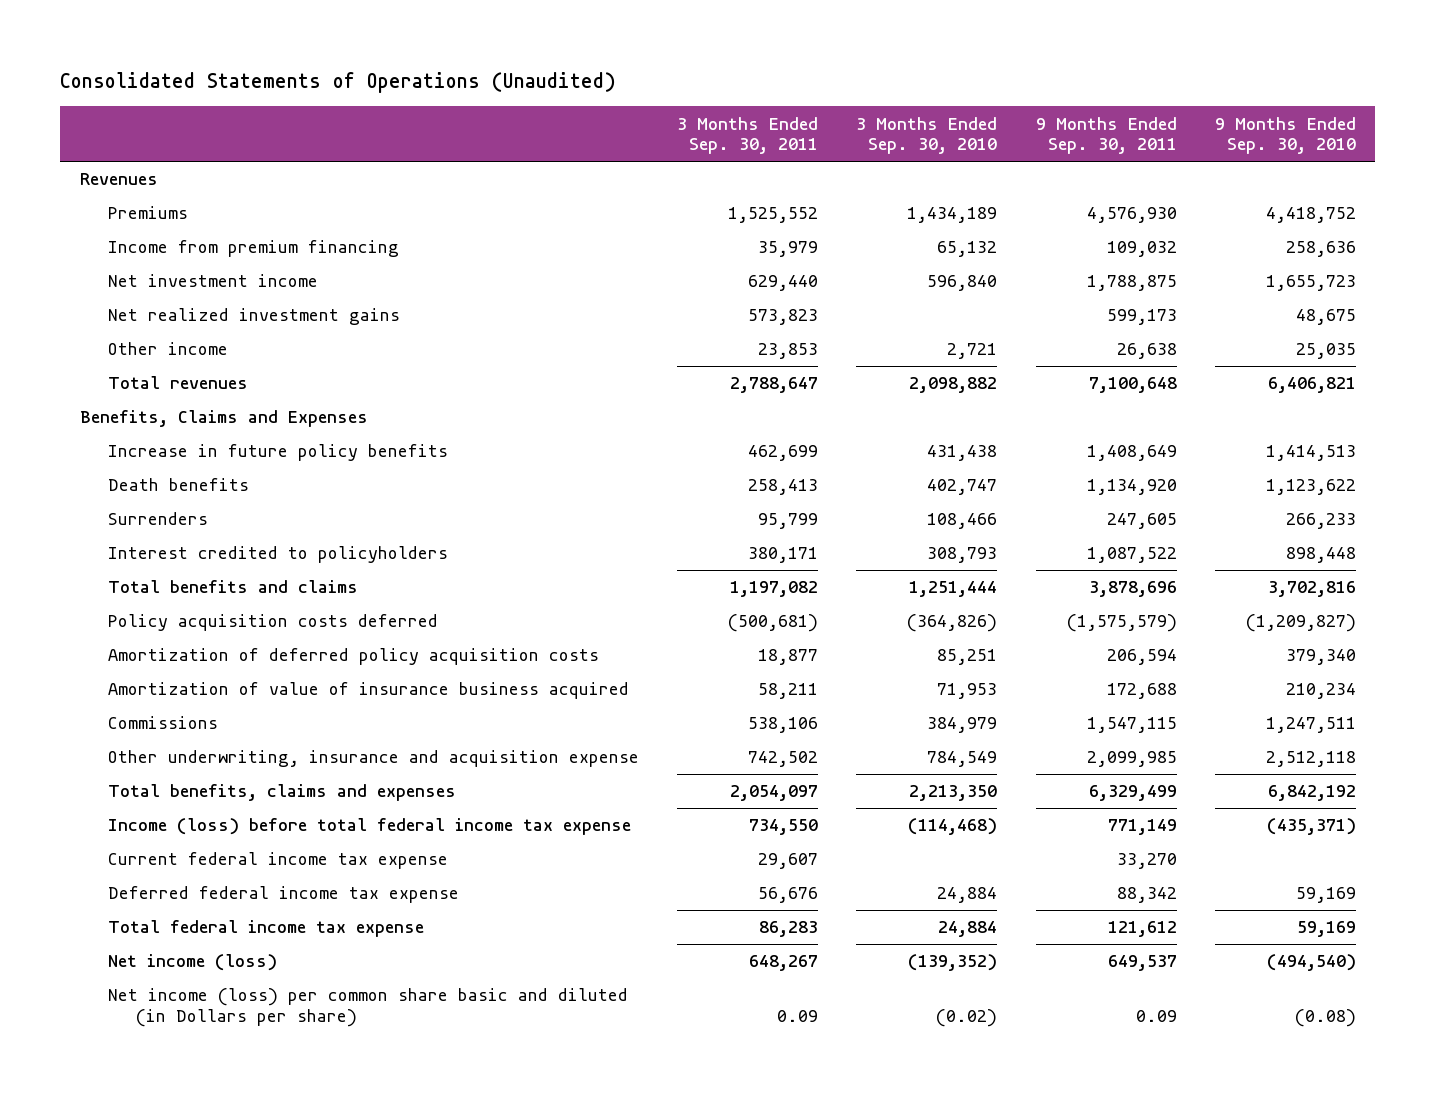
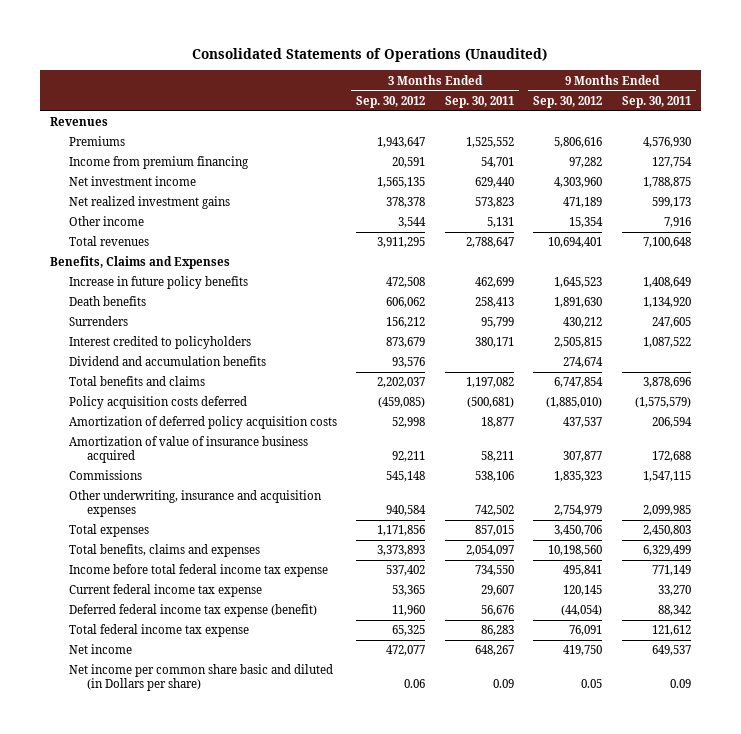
- | 3 Months Ended Sep. 30, 2011 | 3 Months Ended Sep. 30, 2010 | 9 Months Ended Sep. 30, 2011 | 9 Months Ended Sep. 30, 2010
+ | 3 Months Ended Sep. 30, 2012 | 3 Months Ended Sep. 30, 2011 | 9 Months Ended Sep. 30, 2012 | 9 Months Ended Sep. 30, 2011
- Income from premium financing | 35,979 | 65,132 | 109,032 | 258,636
+ Income from premium financing | 20,591 | 54,701 | 97,282 | 127,754
- Other income | 23,853 | 2,721 | 26,638 | 25,035
+ Other income | 3,544 | 5,131 | 15,354 | 7,916
+ Dividend and accumulation benefits | 93,576 | | 274,674 |
- Other underwriting, insurance and acquisition expense | 742,502 | 784,549 | 2,099,985 | 2,512,118
+ Other underwriting, insurance and acquisition expenses | 940,584 | 742,502 | 2,754,979 | 2,099,985
+ Total expenses | 1,171,856 | 857,015 | 3,450,706 | 2,450,803
- Income (loss) before total federal income tax expense | 734,550 | (114,468) | 771,149 | (435,371)
+ Income before total federal income tax expense | 537,402 | 734,550 | 495,841 | 771,149
- Deferred federal income tax expense | 56,676 | 24,884 | 88,342 | 59,169
+ Deferred federal income tax expense (benefit) | 11,960 | 56,676 | (44,054) | 88,342
- Net income (loss) | 648,267 | (139,352) | 649,537 | (494,540)
- Net income (loss) per common share basic and diluted (in Dollars per share) | 0.09 | (0.02) | 0.09 | (0.08)
+ Net income | 472,077 | 648,267 | 419,750 | 649,537
+ Net income per common share basic and diluted (in Dollars per share) | 0.06 | 0.09 | 0.05 | 0.09

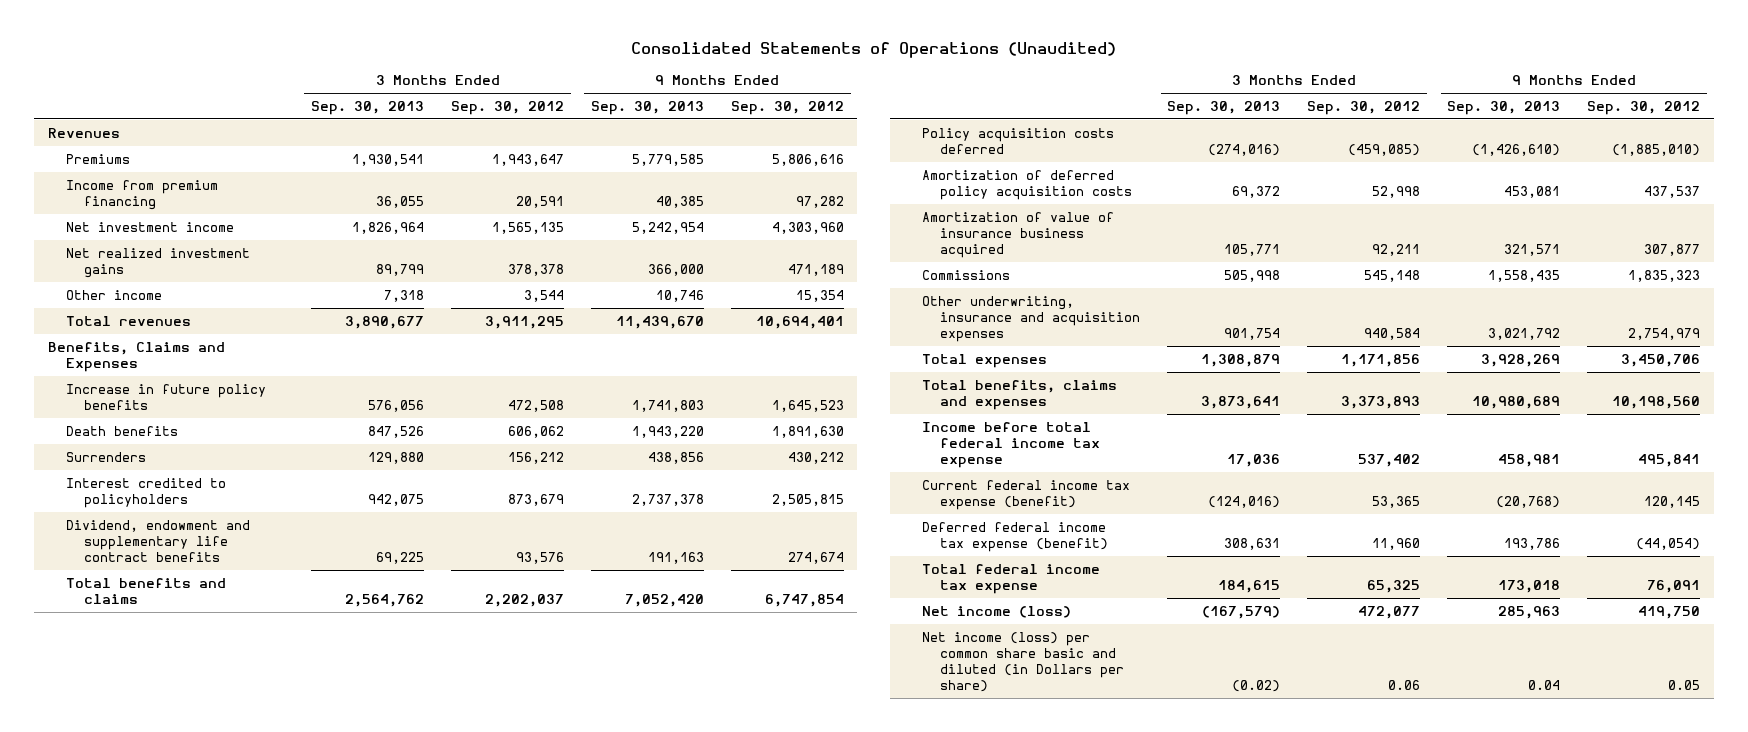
- | 3 Months Ended Sep. 30, 2012 | 3 Months Ended Sep. 30, 2011 | 9 Months Ended Sep. 30, 2012 | 9 Months Ended Sep. 30, 2011
+ | 3 Months Ended Sep. 30, 2013 | 3 Months Ended Sep. 30, 2012 | 9 Months Ended Sep. 30, 2013 | 9 Months Ended Sep. 30, 2012
- Dividend and accumulation benefits | 93,576 | | 274,674 |
+ Dividend, endowment and supplementary life contract benefits | 69,225 | 93,576 | 191,163 | 274,674
- Current federal income tax expense | 53,365 | 29,607 | 120,145 | 33,270
+ Current federal income tax expense (benefit) | (124,016) | 53,365 | (20,768) | 120,145
- Net income | 472,077 | 648,267 | 419,750 | 649,537
- Net income per common share basic and diluted (in Dollars per share) | 0.06 | 0.09 | 0.05 | 0.09
+ Net income (loss) | (167,579) | 472,077 | 285,963 | 419,750
+ Net income (loss) per common share basic and diluted (in Dollars per share) | (0.02) | 0.06 | 0.04 | 0.05

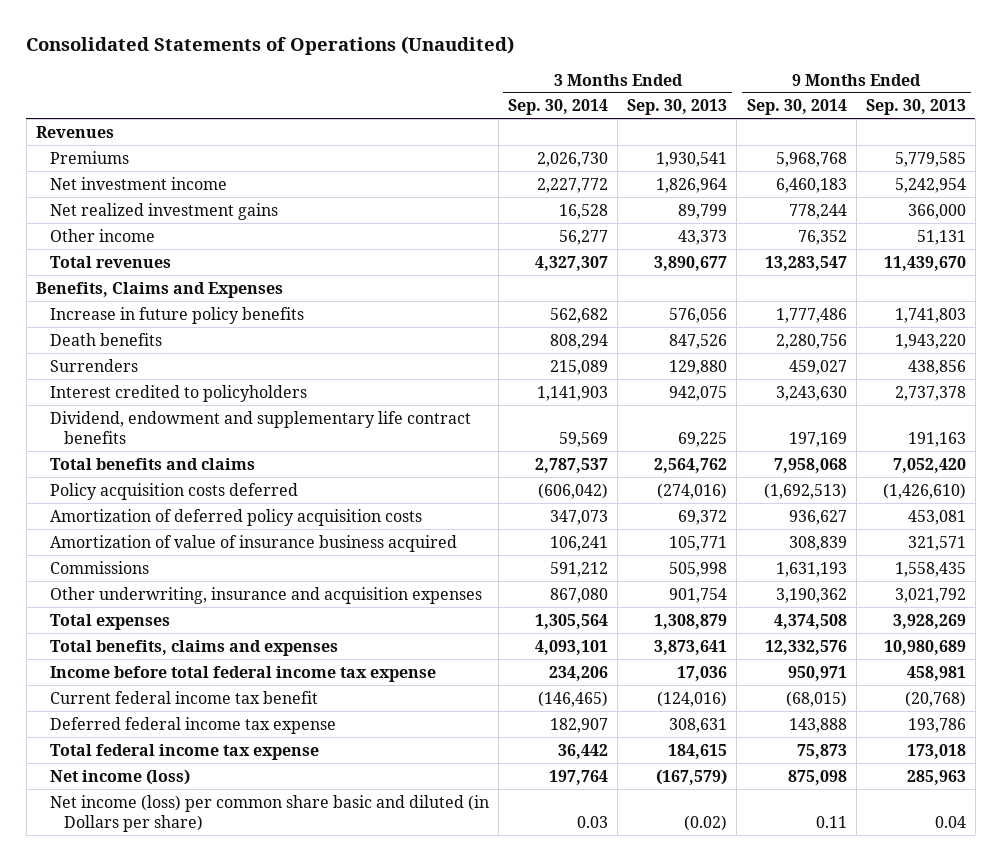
- | 3 Months Ended Sep. 30, 2013 | 3 Months Ended Sep. 30, 2012 | 9 Months Ended Sep. 30, 2013 | 9 Months Ended Sep. 30, 2012
+ | 3 Months Ended Sep. 30, 2014 | 3 Months Ended Sep. 30, 2013 | 9 Months Ended Sep. 30, 2014 | 9 Months Ended Sep. 30, 2013
- Income from premium financing | 36,055 | 20,591 | 40,385 | 97,282
- Other income | 7,318 | 3,544 | 10,746 | 15,354
+ Other income | 56,277 | 43,373 | 76,352 | 51,131
- Current federal income tax expense (benefit) | (124,016) | 53,365 | (20,768) | 120,145
- Deferred federal income tax expense (benefit) | 308,631 | 11,960 | 193,786 | (44,054)
+ Current federal income tax benefit | (146,465) | (124,016) | (68,015) | (20,768)
+ Deferred federal income tax expense | 182,907 | 308,631 | 143,888 | 193,786

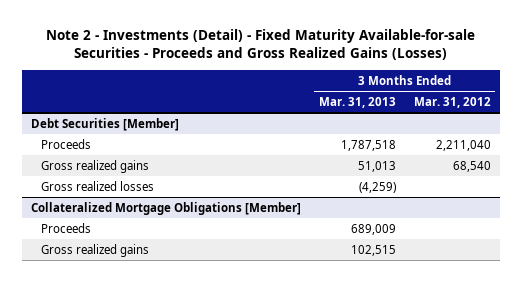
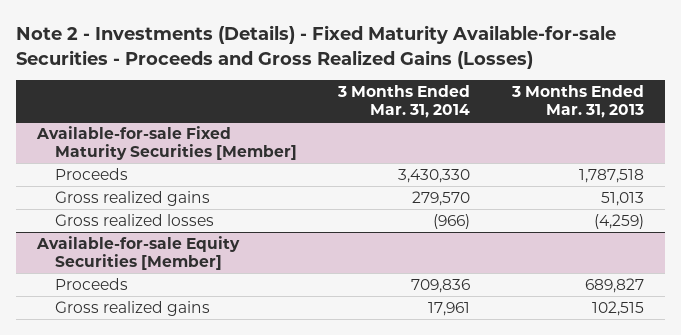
- Note 2 - Investments (Detail) - Fixed Maturity Available-for-sale Securities - Proceeds and Gross Realized Gains (Losses)
+ Note 2 - Investments (Details) - Fixed Maturity Available-for-sale Securities - Proceeds and Gross Realized Gains (Losses)
- | 3 Months Ended Mar. 31, 2013 | 3 Months Ended Mar. 31, 2012
+ | 3 Months Ended Mar. 31, 2014 | 3 Months Ended Mar. 31, 2013
- Debt Securities [Member]
+ Available-for-sale Fixed Maturity Securities [Member]
- Collateralized Mortgage Obligations [Member]
- Proceeds | 689,009 |
+ Available-for-sale Equity Securities [Member]
+ Proceeds | 709,836 | 689,827

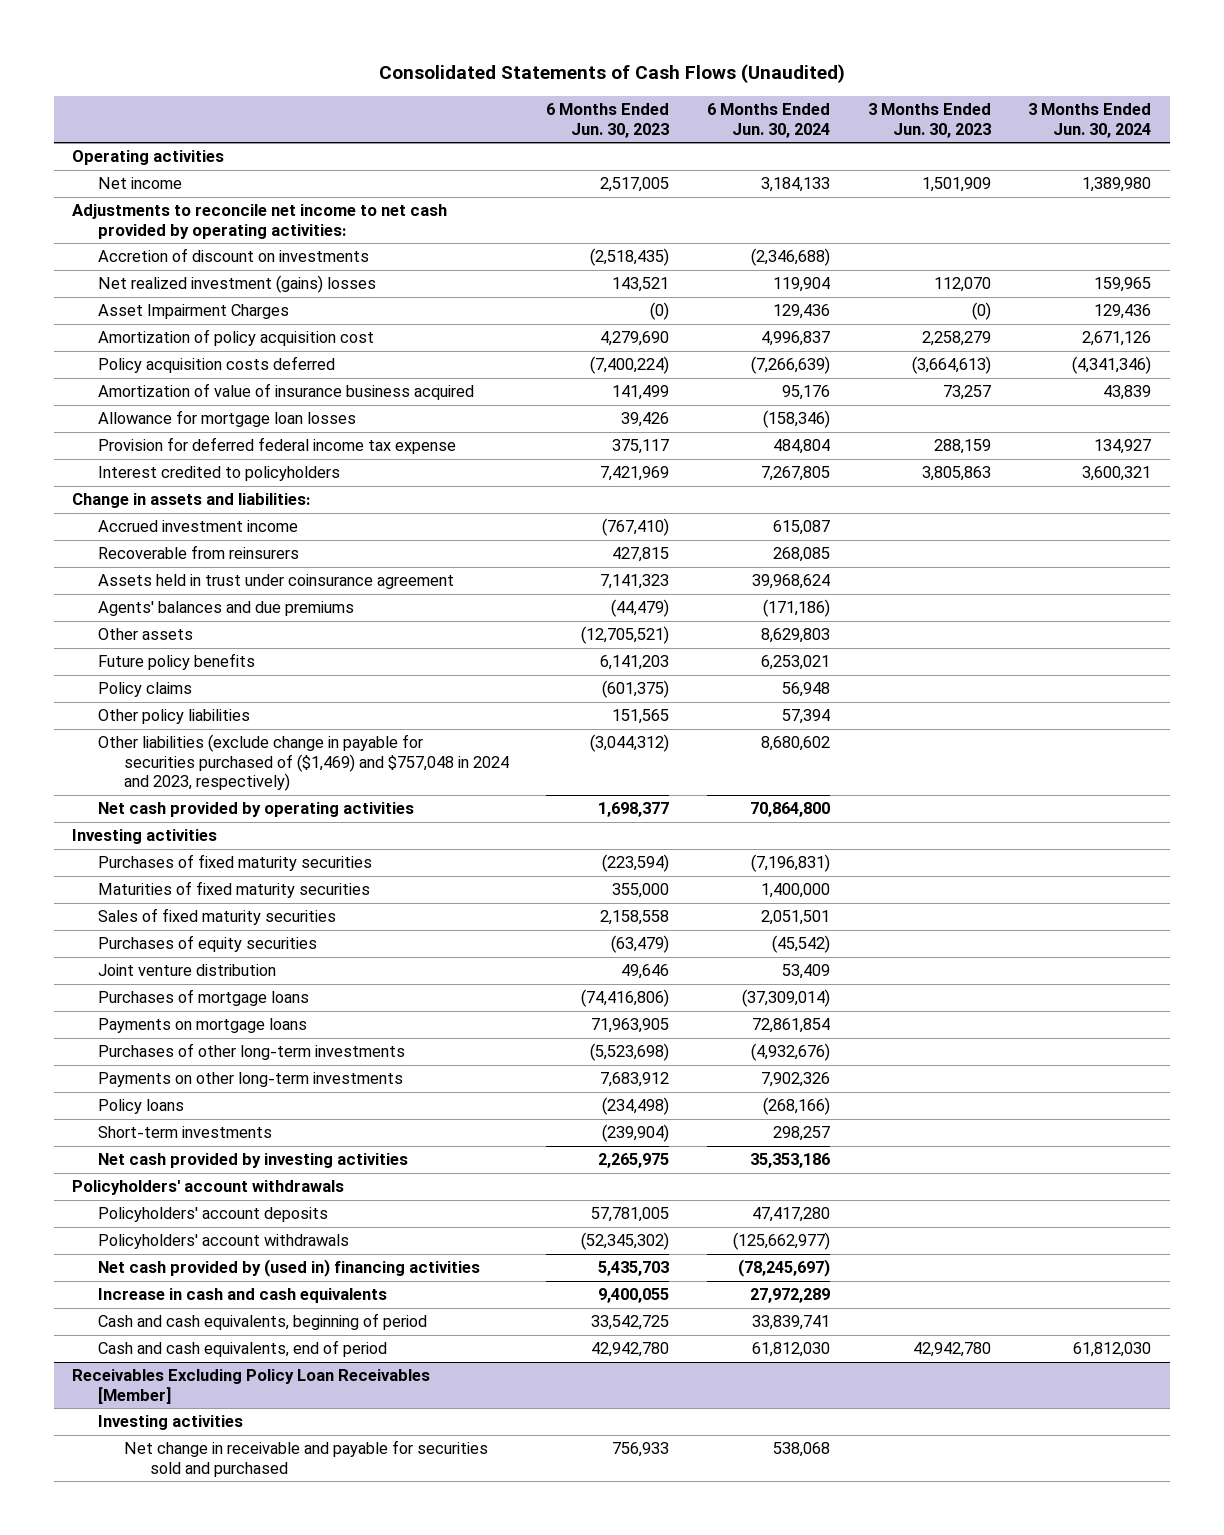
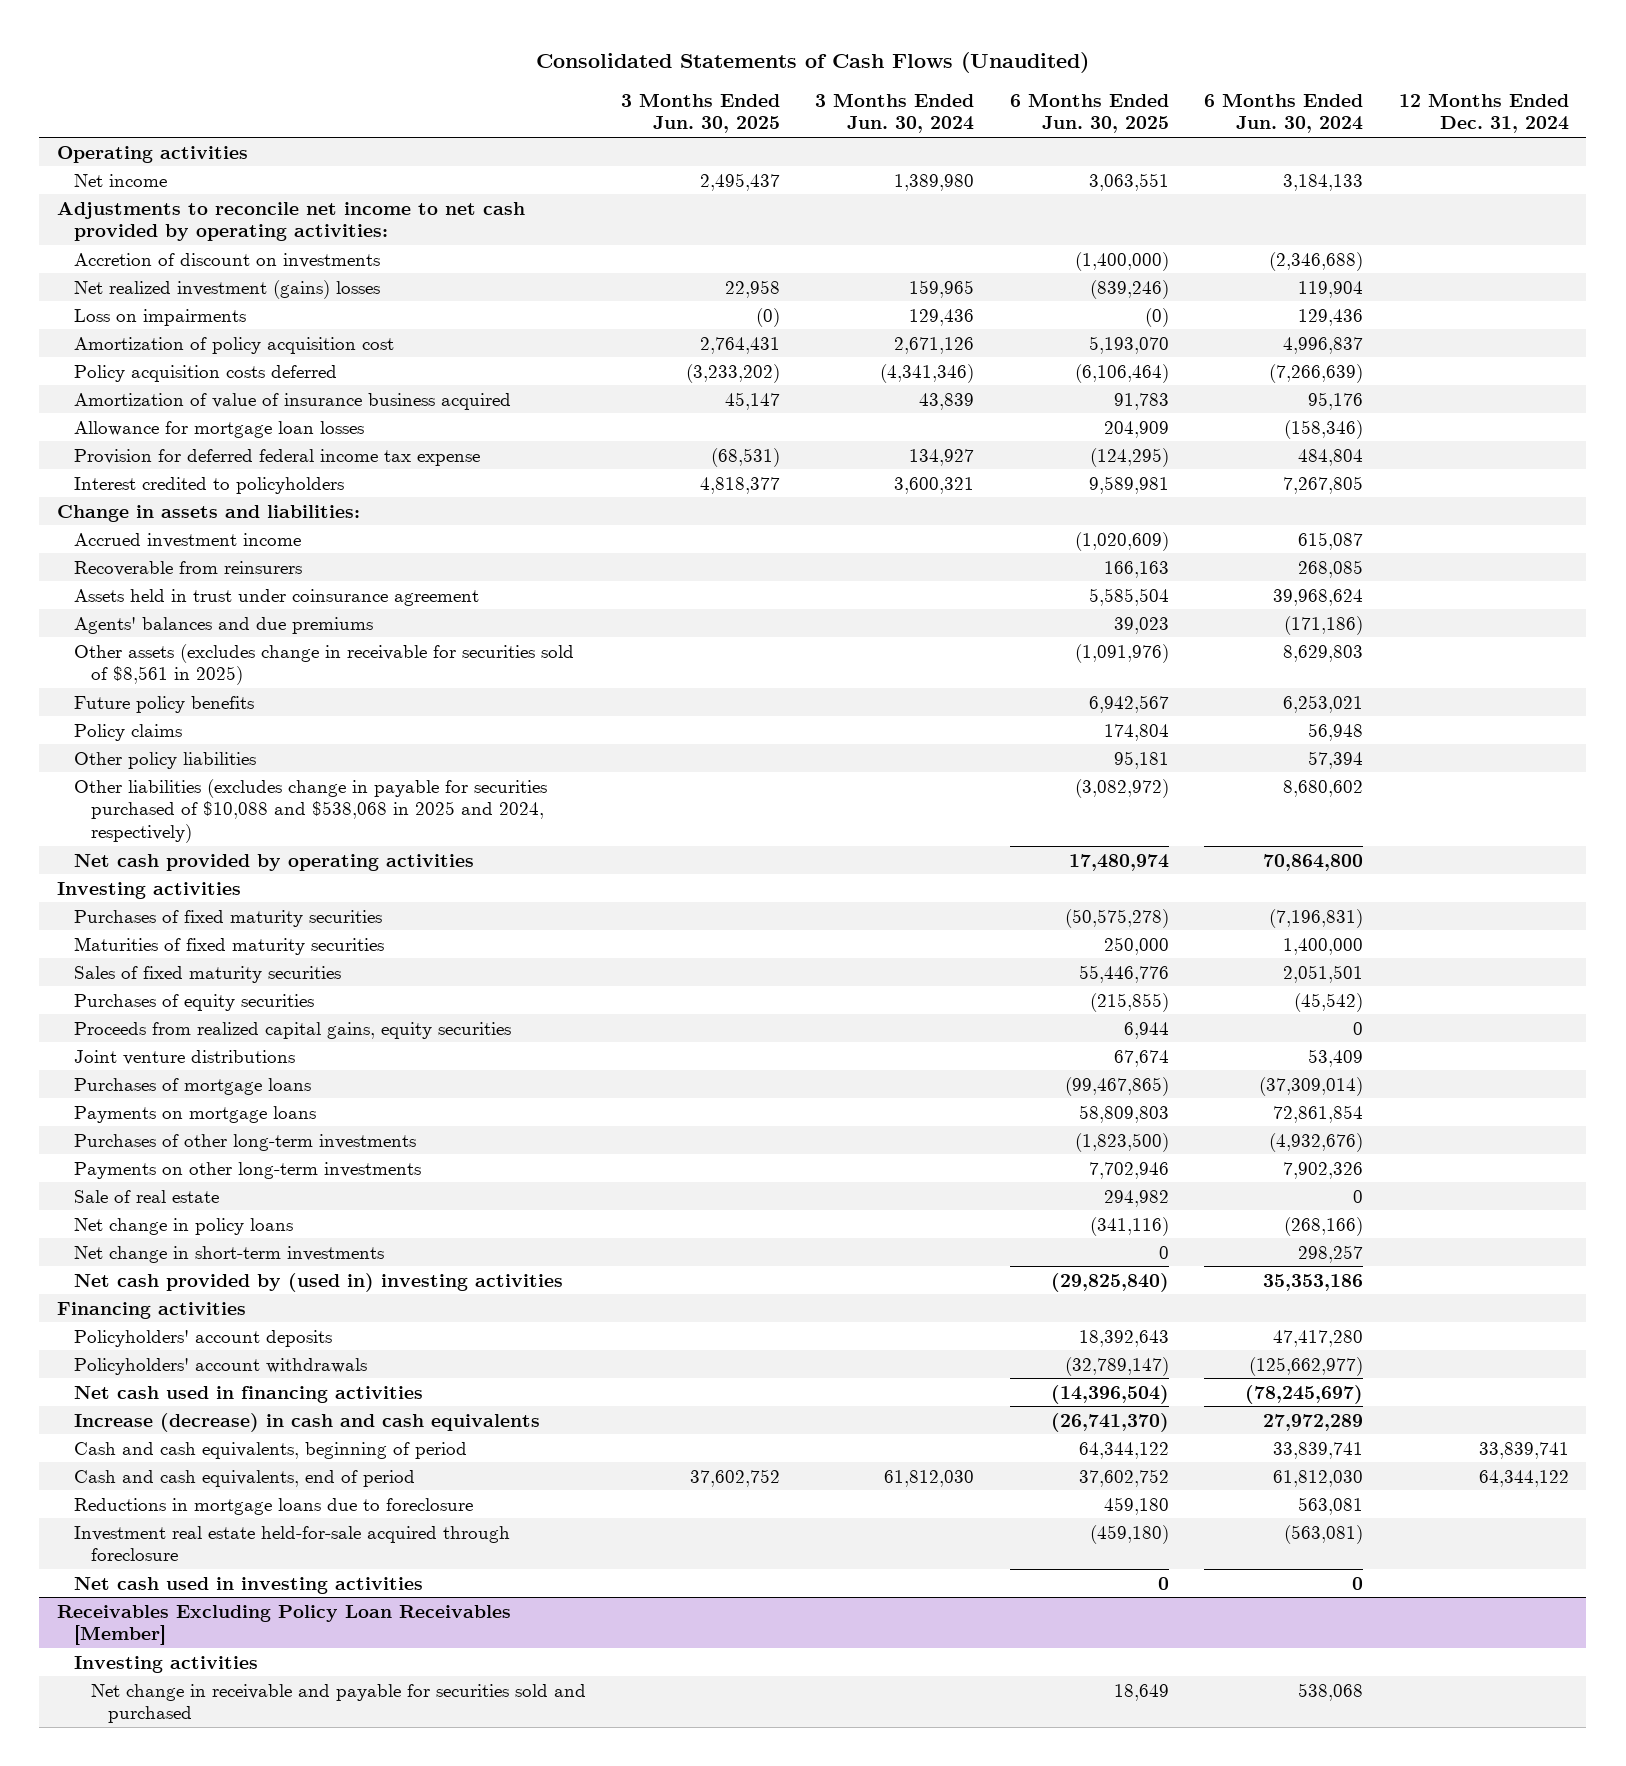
- | 6 Months Ended Jun. 30, 2023 | 6 Months Ended Jun. 30, 2024 | 3 Months Ended Jun. 30, 2023 | 3 Months Ended Jun. 30, 2024
+ | 3 Months Ended Jun. 30, 2025 | 3 Months Ended Jun. 30, 2024 | 6 Months Ended Jun. 30, 2025 | 6 Months Ended Jun. 30, 2024 | 12 Months Ended Dec. 31, 2024
- Asset Impairment Charges | (0) | 129,436 | (0) | 129,436
+ Loss on impairments | (0) | 129,436 | (0) | 129,436 |
- Other assets | (12,705,521) | 8,629,803 | |
+ Other assets (excludes change in receivable for securities sold of $8,561 in 2025) | | | (1,091,976) | 8,629,803 |
- Other liabilities (exclude change in payable for securities purchased of ($1,469) and $757,048 in 2024 and 2023, respectively) | (3,044,312) | 8,680,602 | |
+ Other liabilities (excludes change in payable for securities purchased of $10,088 and $538,068 in 2025 and 2024, respectively) | | | (3,082,972) | 8,680,602 |
- Joint venture distribution | 49,646 | 53,409 | |
+ Proceeds from realized capital gains, equity securities | | | 6,944 | 0 |
+ Joint venture distributions | | | 67,674 | 53,409 |
- Policy loans | (234,498) | (268,166) | |
- Short-term investments | (239,904) | 298,257 | |
- Net cash provided by investing activities | 2,265,975 | 35,353,186 | |
- Policyholders' account withdrawals
+ Sale of real estate | | | 294,982 | 0 |
+ Net change in policy loans | | | (341,116) | (268,166) |
+ Net change in short-term investments | | | 0 | 298,257 |
+ Net cash provided by (used in) investing activities | | | (29,825,840) | 35,353,186 |
+ Financing activities
- Net cash provided by (used in) financing activities | 5,435,703 | (78,245,697) | |
- Increase in cash and cash equivalents | 9,400,055 | 27,972,289 | |
+ Net cash used in financing activities | | | (14,396,504) | (78,245,697) |
+ Increase (decrease) in cash and cash equivalents | | | (26,741,370) | 27,972,289 |
+ Reductions in mortgage loans due to foreclosure | | | 459,180 | 563,081 |
+ Investment real estate held-for-sale acquired through foreclosure | | | (459,180) | (563,081) |
+ Net cash used in investing activities | | | 0 | 0 |

